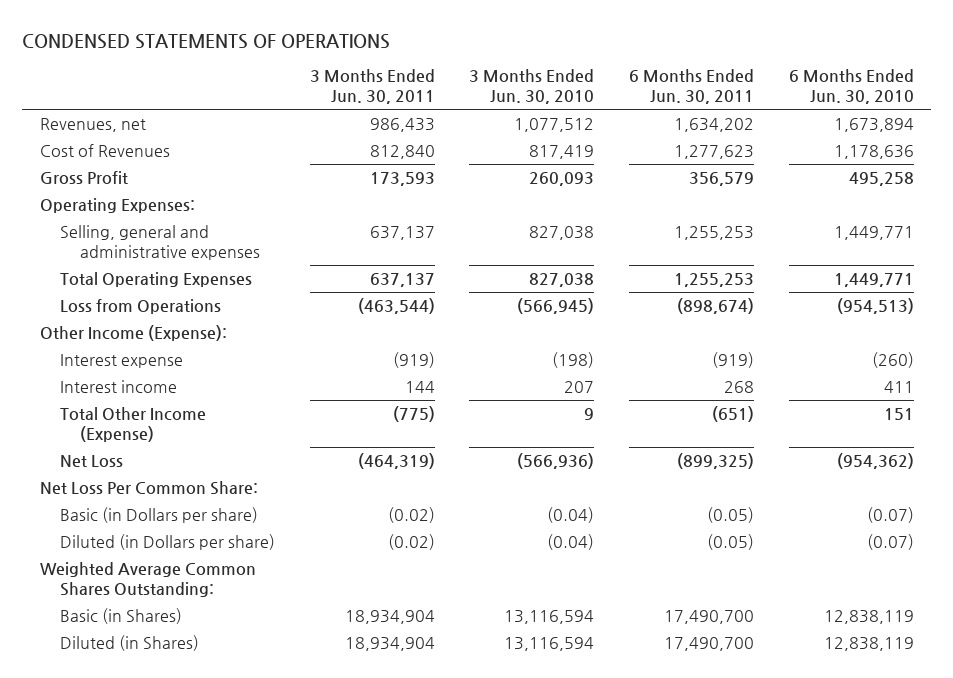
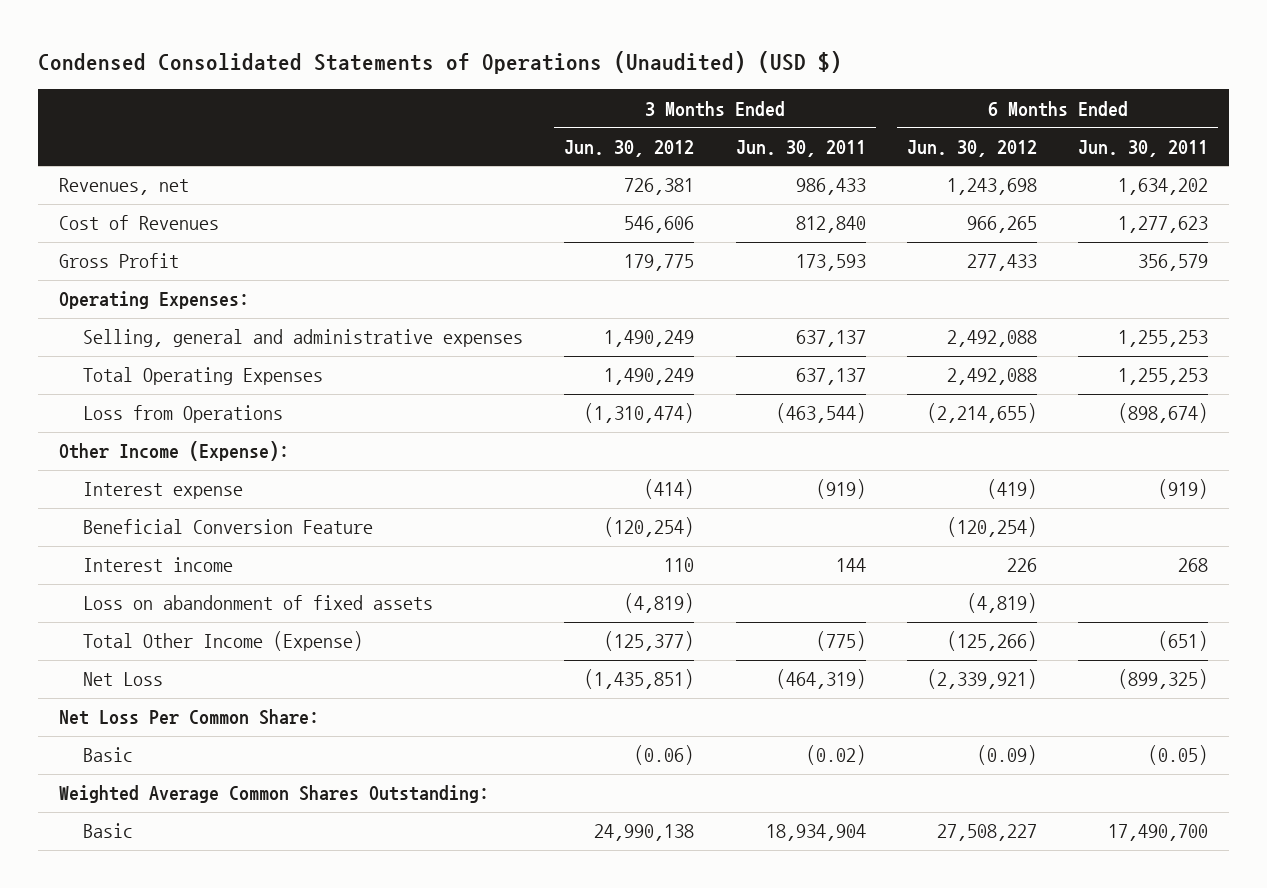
- CONDENSED STATEMENTS OF OPERATIONS
+ Condensed Consolidated Statements of Operations (Unaudited) (USD $)
- | 3 Months Ended Jun. 30, 2011 | 3 Months Ended Jun. 30, 2010 | 6 Months Ended Jun. 30, 2011 | 6 Months Ended Jun. 30, 2010
+ | 3 Months Ended Jun. 30, 2012 | 3 Months Ended Jun. 30, 2011 | 6 Months Ended Jun. 30, 2012 | 6 Months Ended Jun. 30, 2011
+ Beneficial Conversion Feature | (120,254) | | (120,254) |
+ Loss on abandonment of fixed assets | (4,819) | | (4,819) |
- Basic (in Dollars per share) | (0.02) | (0.04) | (0.05) | (0.07)
- Diluted (in Dollars per share) | (0.02) | (0.04) | (0.05) | (0.07)
+ Basic | (0.06) | (0.02) | (0.09) | (0.05)
- Basic (in Shares) | 18,934,904 | 13,116,594 | 17,490,700 | 12,838,119
- Diluted (in Shares) | 18,934,904 | 13,116,594 | 17,490,700 | 12,838,119
+ Basic | 24,990,138 | 18,934,904 | 27,508,227 | 17,490,700

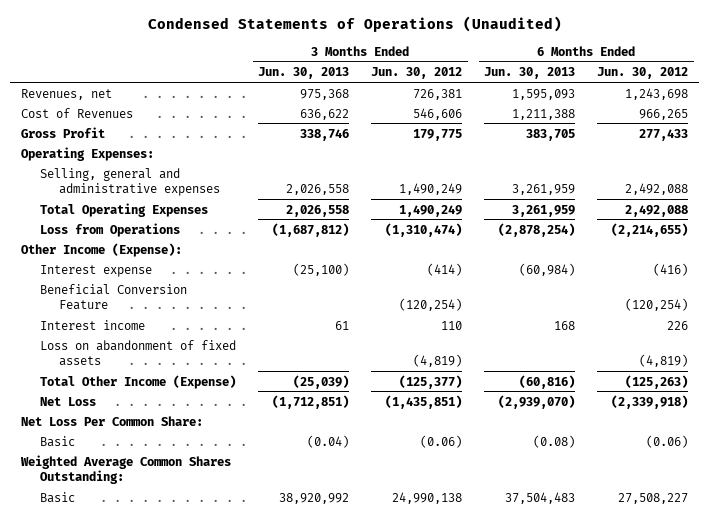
- Condensed Consolidated Statements of Operations (Unaudited) (USD $)
+ Condensed Statements of Operations (Unaudited)
- | 3 Months Ended Jun. 30, 2012 | 3 Months Ended Jun. 30, 2011 | 6 Months Ended Jun. 30, 2012 | 6 Months Ended Jun. 30, 2011
+ | 3 Months Ended Jun. 30, 2013 | 3 Months Ended Jun. 30, 2012 | 6 Months Ended Jun. 30, 2013 | 6 Months Ended Jun. 30, 2012
- Interest expense | (414) | (919) | (419) | (919)
+ Interest expense | (25,100) | (414) | (60,984) | (416)
- Total Other Income (Expense) | (125,377) | (775) | (125,266) | (651)
- Net Loss | (1,435,851) | (464,319) | (2,339,921) | (899,325)
+ Total Other Income (Expense) | (25,039) | (125,377) | (60,816) | (125,263)
+ Net Loss | (1,712,851) | (1,435,851) | (2,939,070) | (2,339,918)
- Basic | (0.06) | (0.02) | (0.09) | (0.05)
+ Basic | (0.04) | (0.06) | (0.08) | (0.06)

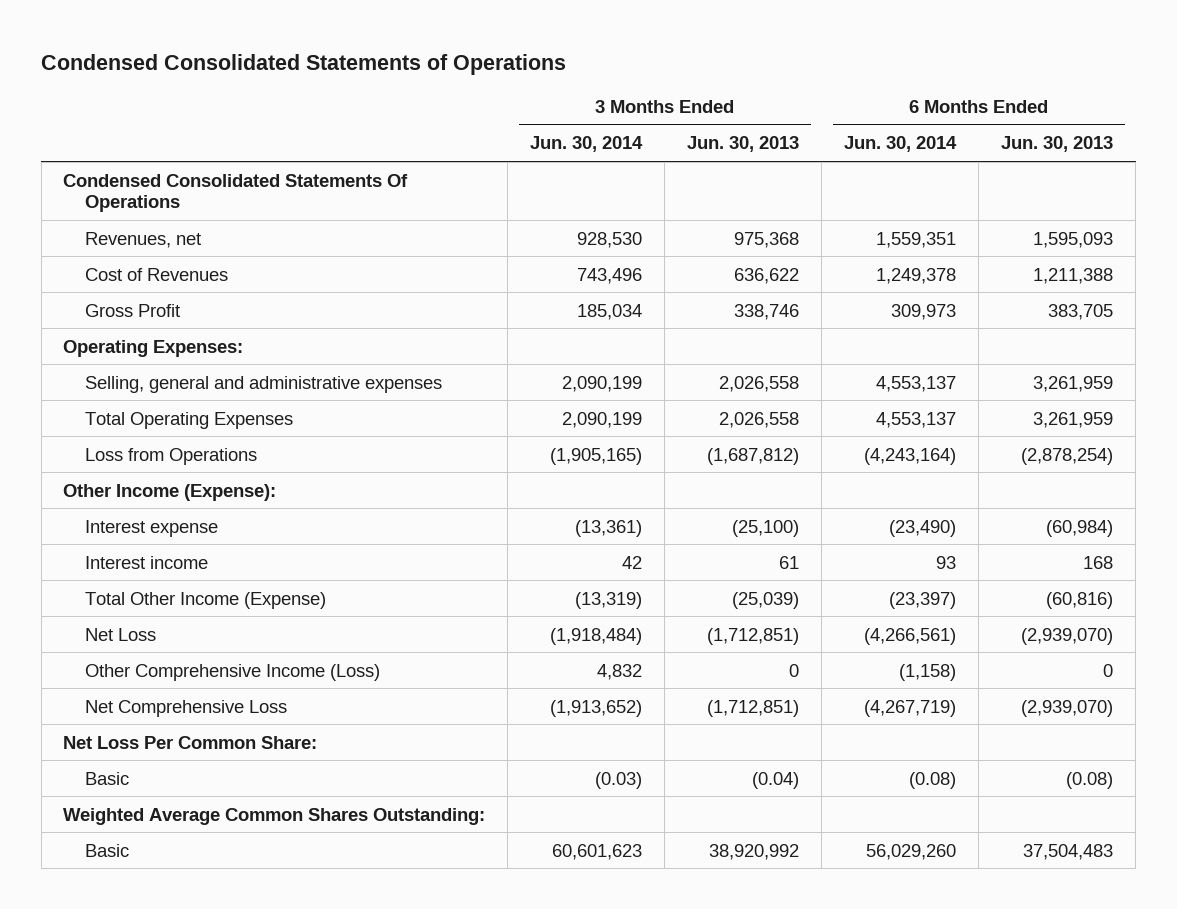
- Condensed Statements of Operations (Unaudited)
+ Condensed Consolidated Statements of Operations
- | 3 Months Ended Jun. 30, 2013 | 3 Months Ended Jun. 30, 2012 | 6 Months Ended Jun. 30, 2013 | 6 Months Ended Jun. 30, 2012
+ | 3 Months Ended Jun. 30, 2014 | 3 Months Ended Jun. 30, 2013 | 6 Months Ended Jun. 30, 2014 | 6 Months Ended Jun. 30, 2013
+ Condensed Consolidated Statements Of Operations
- Beneficial Conversion Feature | | (120,254) | | (120,254)
- Loss on abandonment of fixed assets | | (4,819) | | (4,819)
+ Other Comprehensive Income (Loss) | 4,832 | 0 | (1,158) | 0
+ Net Comprehensive Loss | (1,913,652) | (1,712,851) | (4,267,719) | (2,939,070)

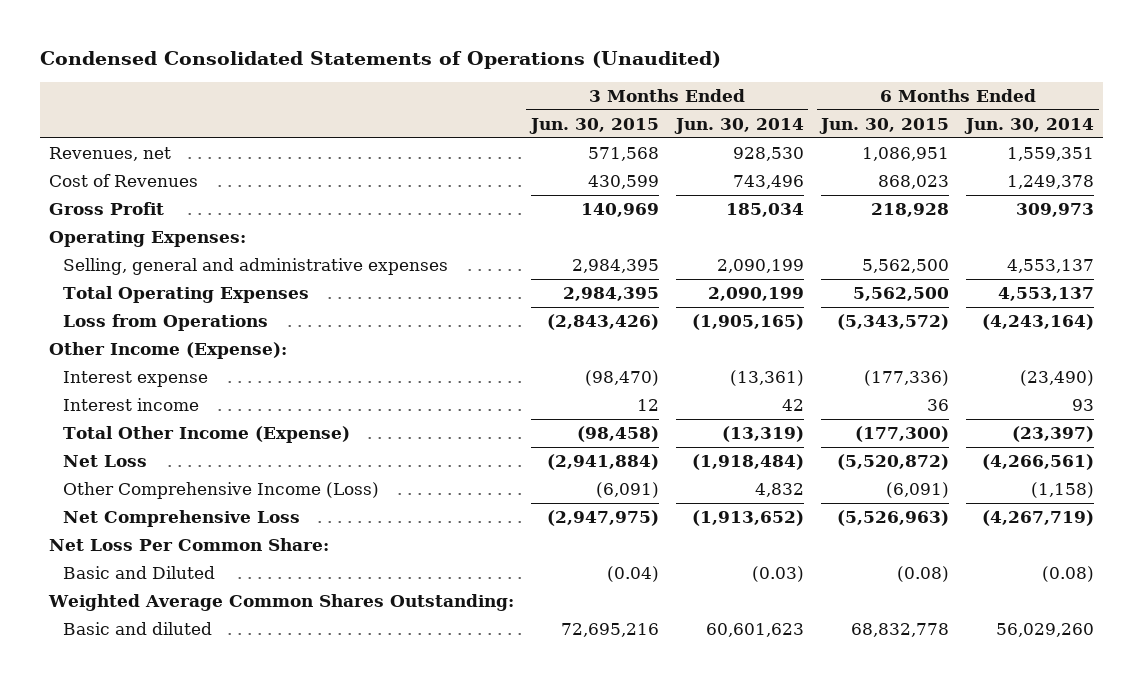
- Condensed Consolidated Statements of Operations
+ Condensed Consolidated Statements of Operations (Unaudited)
- | 3 Months Ended Jun. 30, 2014 | 3 Months Ended Jun. 30, 2013 | 6 Months Ended Jun. 30, 2014 | 6 Months Ended Jun. 30, 2013
+ | 3 Months Ended Jun. 30, 2015 | 3 Months Ended Jun. 30, 2014 | 6 Months Ended Jun. 30, 2015 | 6 Months Ended Jun. 30, 2014
- Condensed Consolidated Statements Of Operations
- Basic | (0.03) | (0.04) | (0.08) | (0.08)
+ Basic and Diluted | (0.04) | (0.03) | (0.08) | (0.08)
- Basic | 60,601,623 | 38,920,992 | 56,029,260 | 37,504,483
+ Basic and diluted | 72,695,216 | 60,601,623 | 68,832,778 | 56,029,260

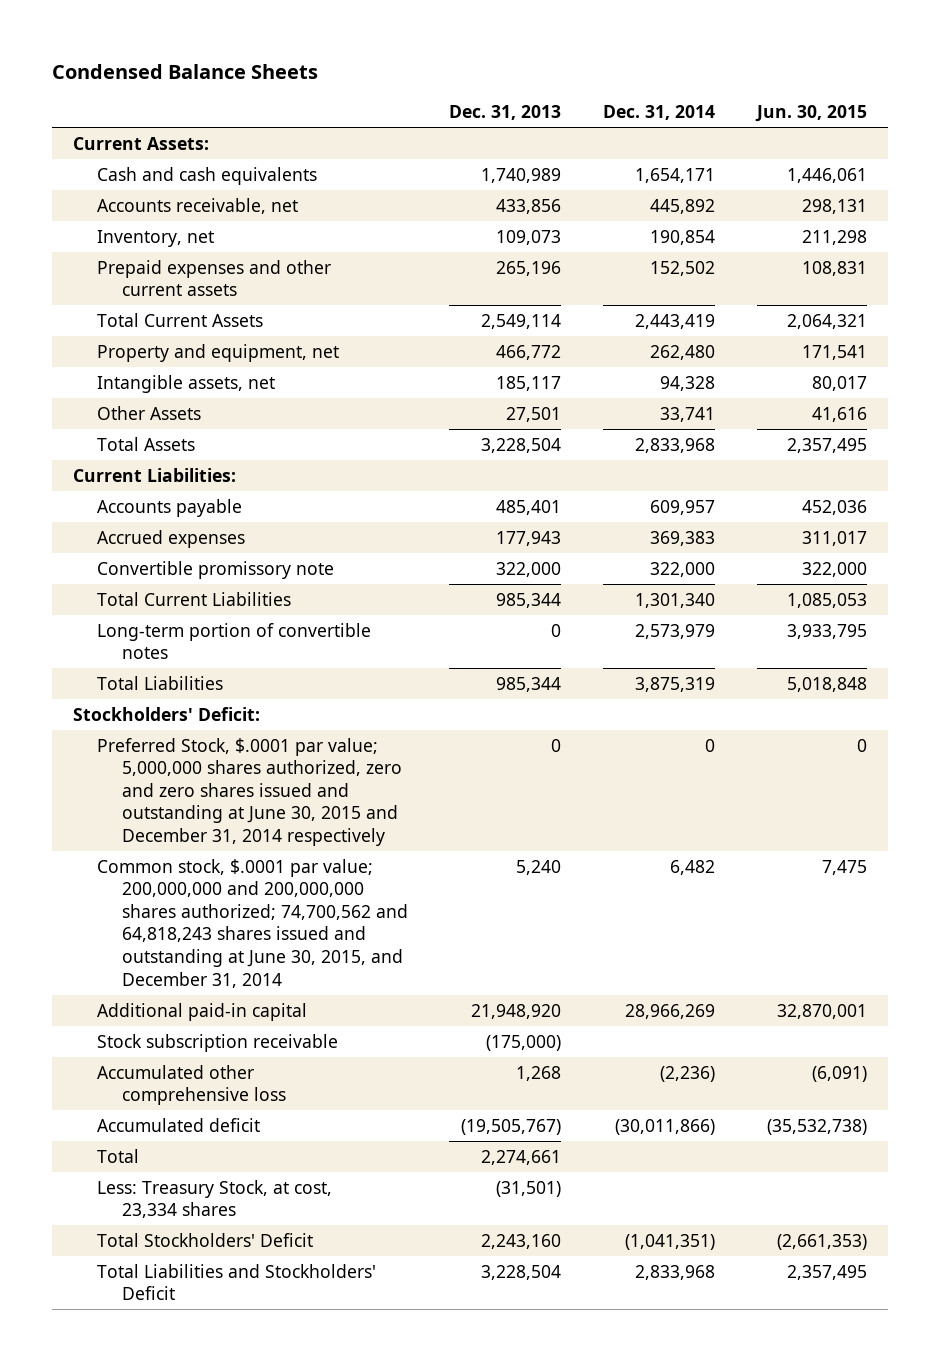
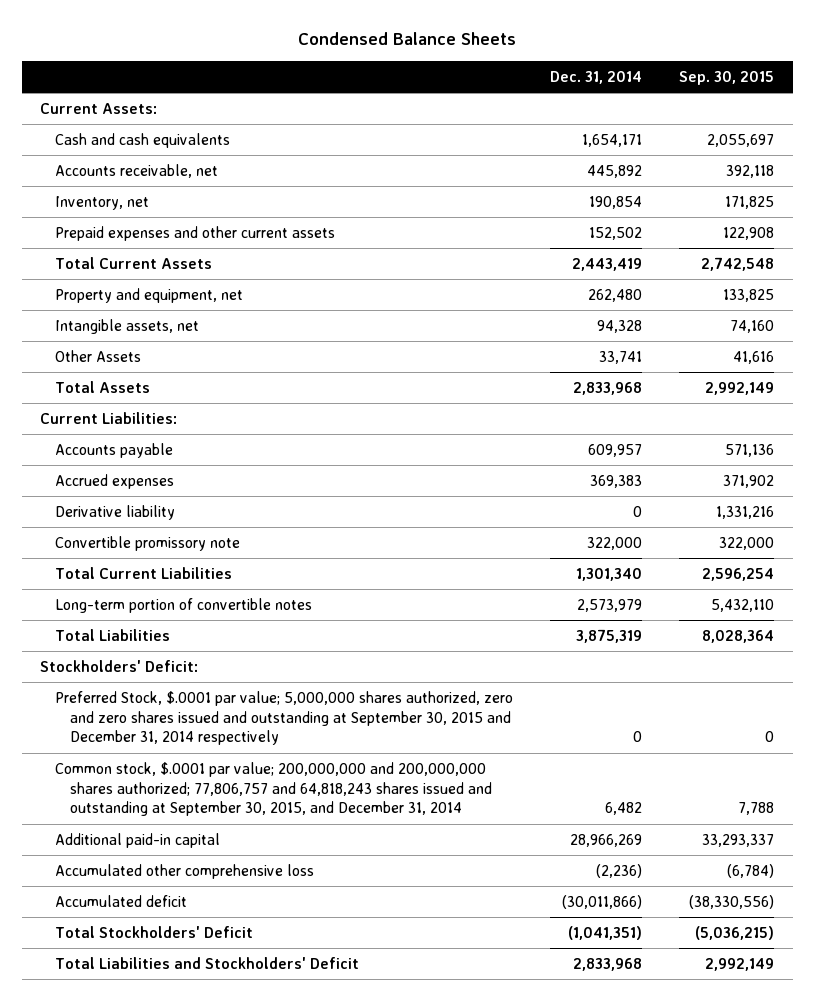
- | Dec. 31, 2013 | Dec. 31, 2014 | Jun. 30, 2015
+ | Dec. 31, 2014 | Sep. 30, 2015
+ Derivative liability | 0 | 1,331,216
- Preferred Stock, $.0001 par value; 5,000,000 shares authorized, zero and zero shares issued and outstanding at June 30, 2015 and December 31, 2014 respectively | 0 | 0 | 0
- Common stock, $.0001 par value; 200,000,000 and 200,000,000 shares authorized; 74,700,562 and 64,818,243 shares issued and outstanding at June 30, 2015, and December 31, 2014 | 5,240 | 6,482 | 7,475
+ Preferred Stock, $.0001 par value; 5,000,000 shares authorized, zero and zero shares issued and outstanding at September 30, 2015 and December 31, 2014 respectively | 0 | 0
+ Common stock, $.0001 par value; 200,000,000 and 200,000,000 shares authorized; 77,806,757 and 64,818,243 shares issued and outstanding at September 30, 2015, and December 31, 2014 | 6,482 | 7,788
- Stock subscription receivable | (175,000) | |
- Total | 2,274,661 | |
- Less: Treasury Stock, at cost, 23,334 shares | (31,501) | |

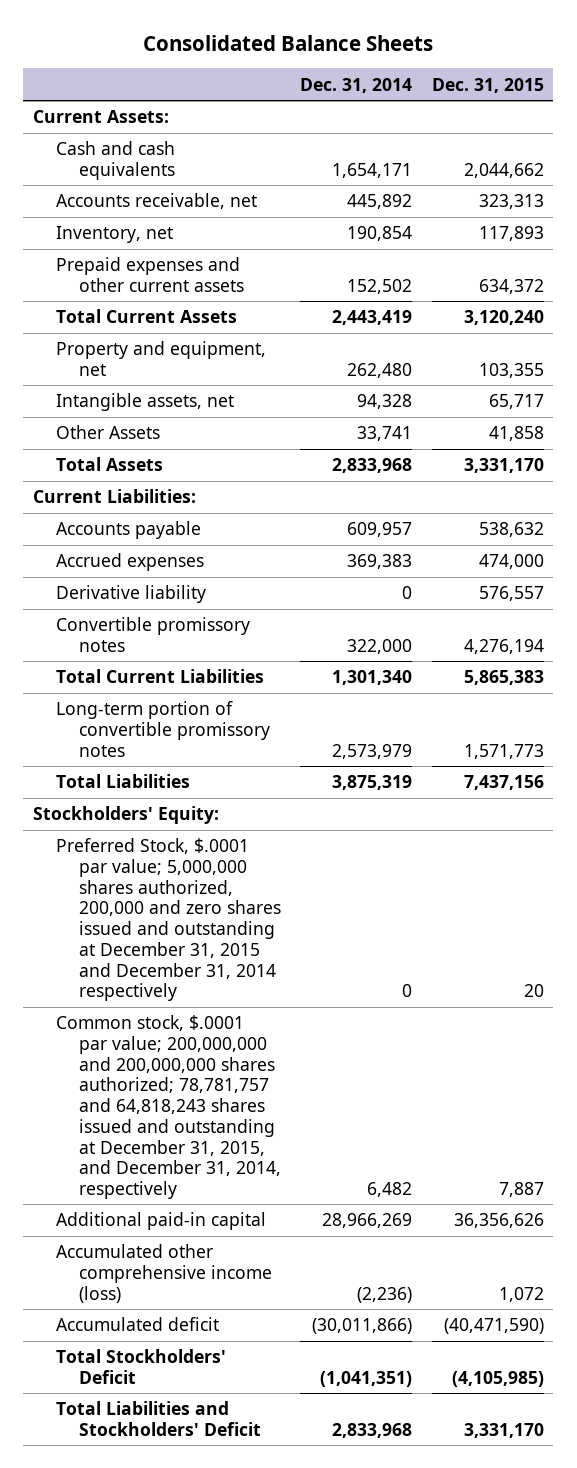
- Condensed Balance Sheets
+ Consolidated Balance Sheets
- | Dec. 31, 2014 | Sep. 30, 2015
+ | Dec. 31, 2014 | Dec. 31, 2015
- Convertible promissory note | 322,000 | 322,000
+ Convertible promissory notes | 322,000 | 4,276,194
- Long-term portion of convertible notes | 2,573,979 | 5,432,110
+ Long-term portion of convertible promissory notes | 2,573,979 | 1,571,773
- Stockholders' Deficit:
- Preferred Stock, $.0001 par value; 5,000,000 shares authorized, zero and zero shares issued and outstanding at September 30, 2015 and December 31, 2014 respectively | 0 | 0
- Common stock, $.0001 par value; 200,000,000 and 200,000,000 shares authorized; 77,806,757 and 64,818,243 shares issued and outstanding at September 30, 2015, and December 31, 2014 | 6,482 | 7,788
+ Stockholders' Equity:
+ Preferred Stock, $.0001 par value; 5,000,000 shares authorized, 200,000 and zero shares issued and outstanding at December 31, 2015 and December 31, 2014 respectively | 0 | 20
+ Common stock, $.0001 par value; 200,000,000 and 200,000,000 shares authorized; 78,781,757 and 64,818,243 shares issued and outstanding at December 31, 2015, and December 31, 2014, respectively | 6,482 | 7,887
- Accumulated other comprehensive loss | (2,236) | (6,784)
+ Accumulated other comprehensive income (loss) | (2,236) | 1,072

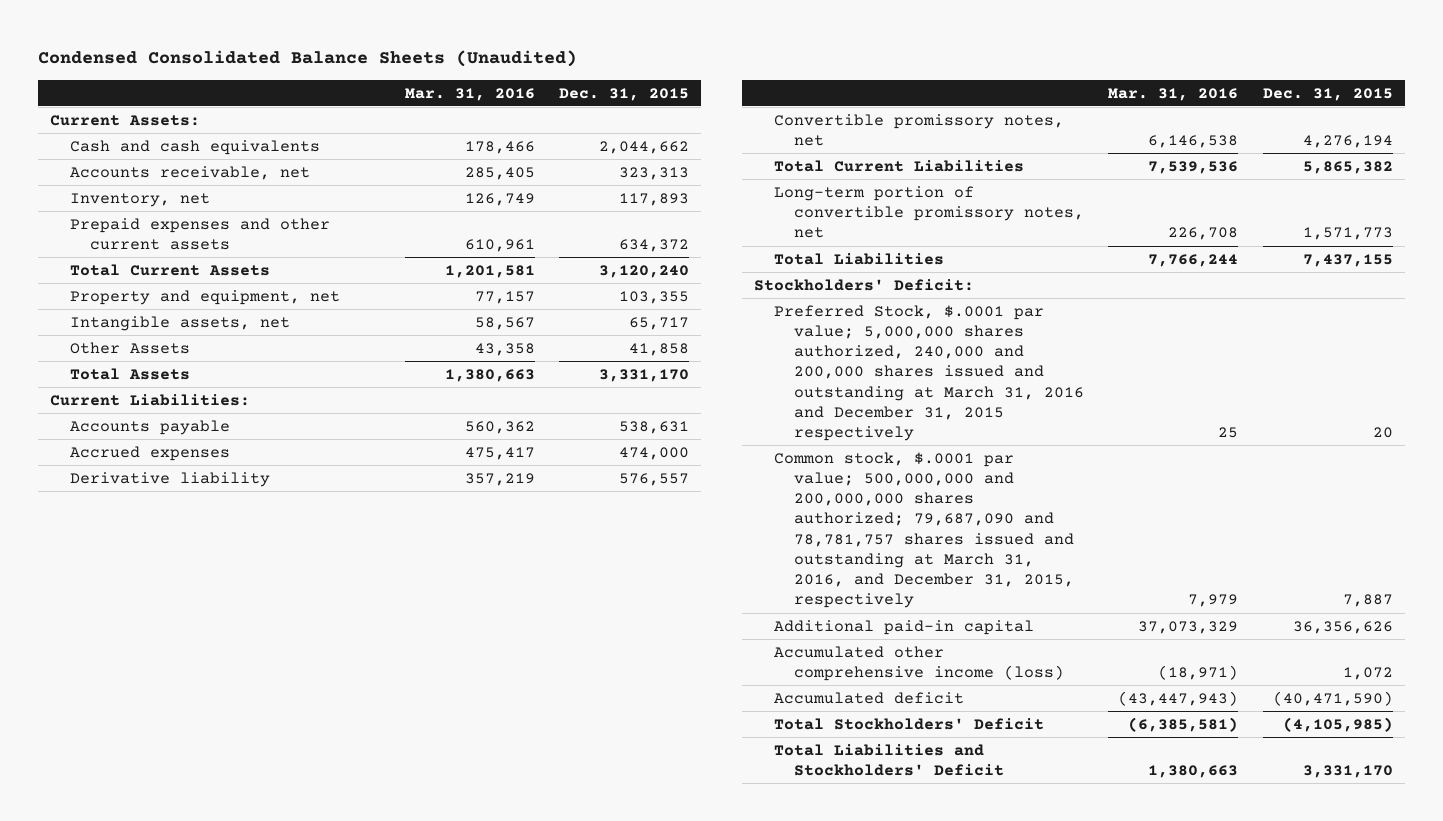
- Consolidated Balance Sheets
+ Condensed Consolidated Balance Sheets (Unaudited)
- | Dec. 31, 2014 | Dec. 31, 2015
+ | Mar. 31, 2016 | Dec. 31, 2015
- Accounts payable | 609,957 | 538,632
+ Accounts payable | 560,362 | 538,631
- Convertible promissory notes | 322,000 | 4,276,194
- Total Current Liabilities | 1,301,340 | 5,865,383
- Long-term portion of convertible promissory notes | 2,573,979 | 1,571,773
- Total Liabilities | 3,875,319 | 7,437,156
- Stockholders' Equity:
- Preferred Stock, $.0001 par value; 5,000,000 shares authorized, 200,000 and zero shares issued and outstanding at December 31, 2015 and December 31, 2014 respectively | 0 | 20
- Common stock, $.0001 par value; 200,000,000 and 200,000,000 shares authorized; 78,781,757 and 64,818,243 shares issued and outstanding at December 31, 2015, and December 31, 2014, respectively | 6,482 | 7,887
+ Convertible promissory notes, net | 6,146,538 | 4,276,194
+ Total Current Liabilities | 7,539,536 | 5,865,382
+ Long-term portion of convertible promissory notes, net | 226,708 | 1,571,773
+ Total Liabilities | 7,766,244 | 7,437,155
+ Stockholders' Deficit:
+ Preferred Stock, $.0001 par value; 5,000,000 shares authorized, 240,000 and 200,000 shares issued and outstanding at March 31, 2016 and December 31, 2015 respectively | 25 | 20
+ Common stock, $.0001 par value; 500,000,000 and 200,000,000 shares authorized; 79,687,090 and 78,781,757 shares issued and outstanding at March 31, 2016, and December 31, 2015, respectively | 7,979 | 7,887

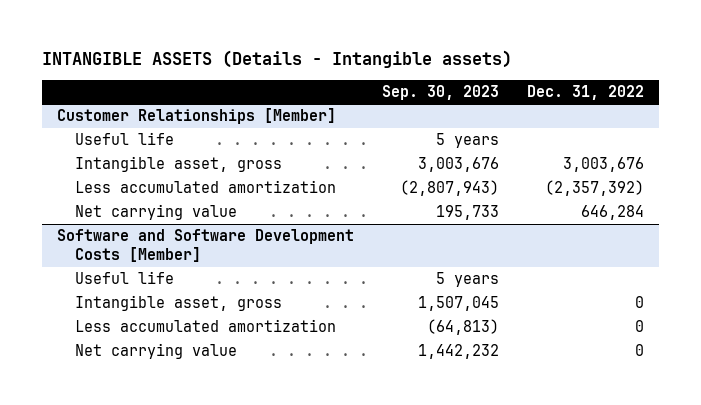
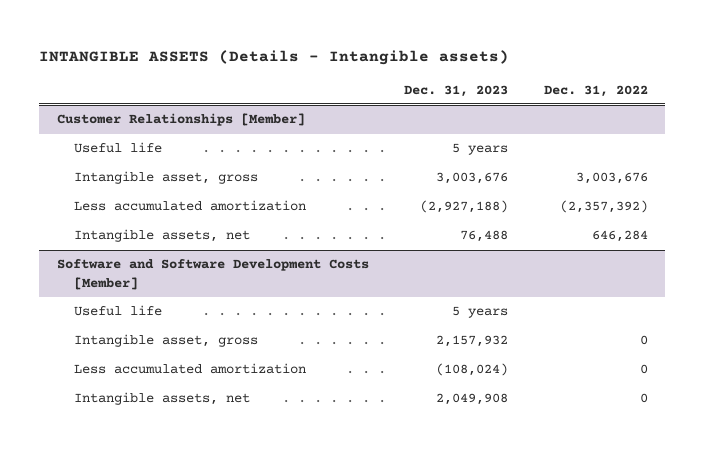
- | Sep. 30, 2023 | Dec. 31, 2022
+ | Dec. 31, 2023 | Dec. 31, 2022
@ Customer Relationships [Member]
- Net carrying value | 195,733 | 646,284
+ Intangible assets, net | 76,488 | 646,284
@ Software and Software Development Costs [Member]
- Net carrying value | 1,442,232 | 0
+ Intangible assets, net | 2,049,908 | 0

